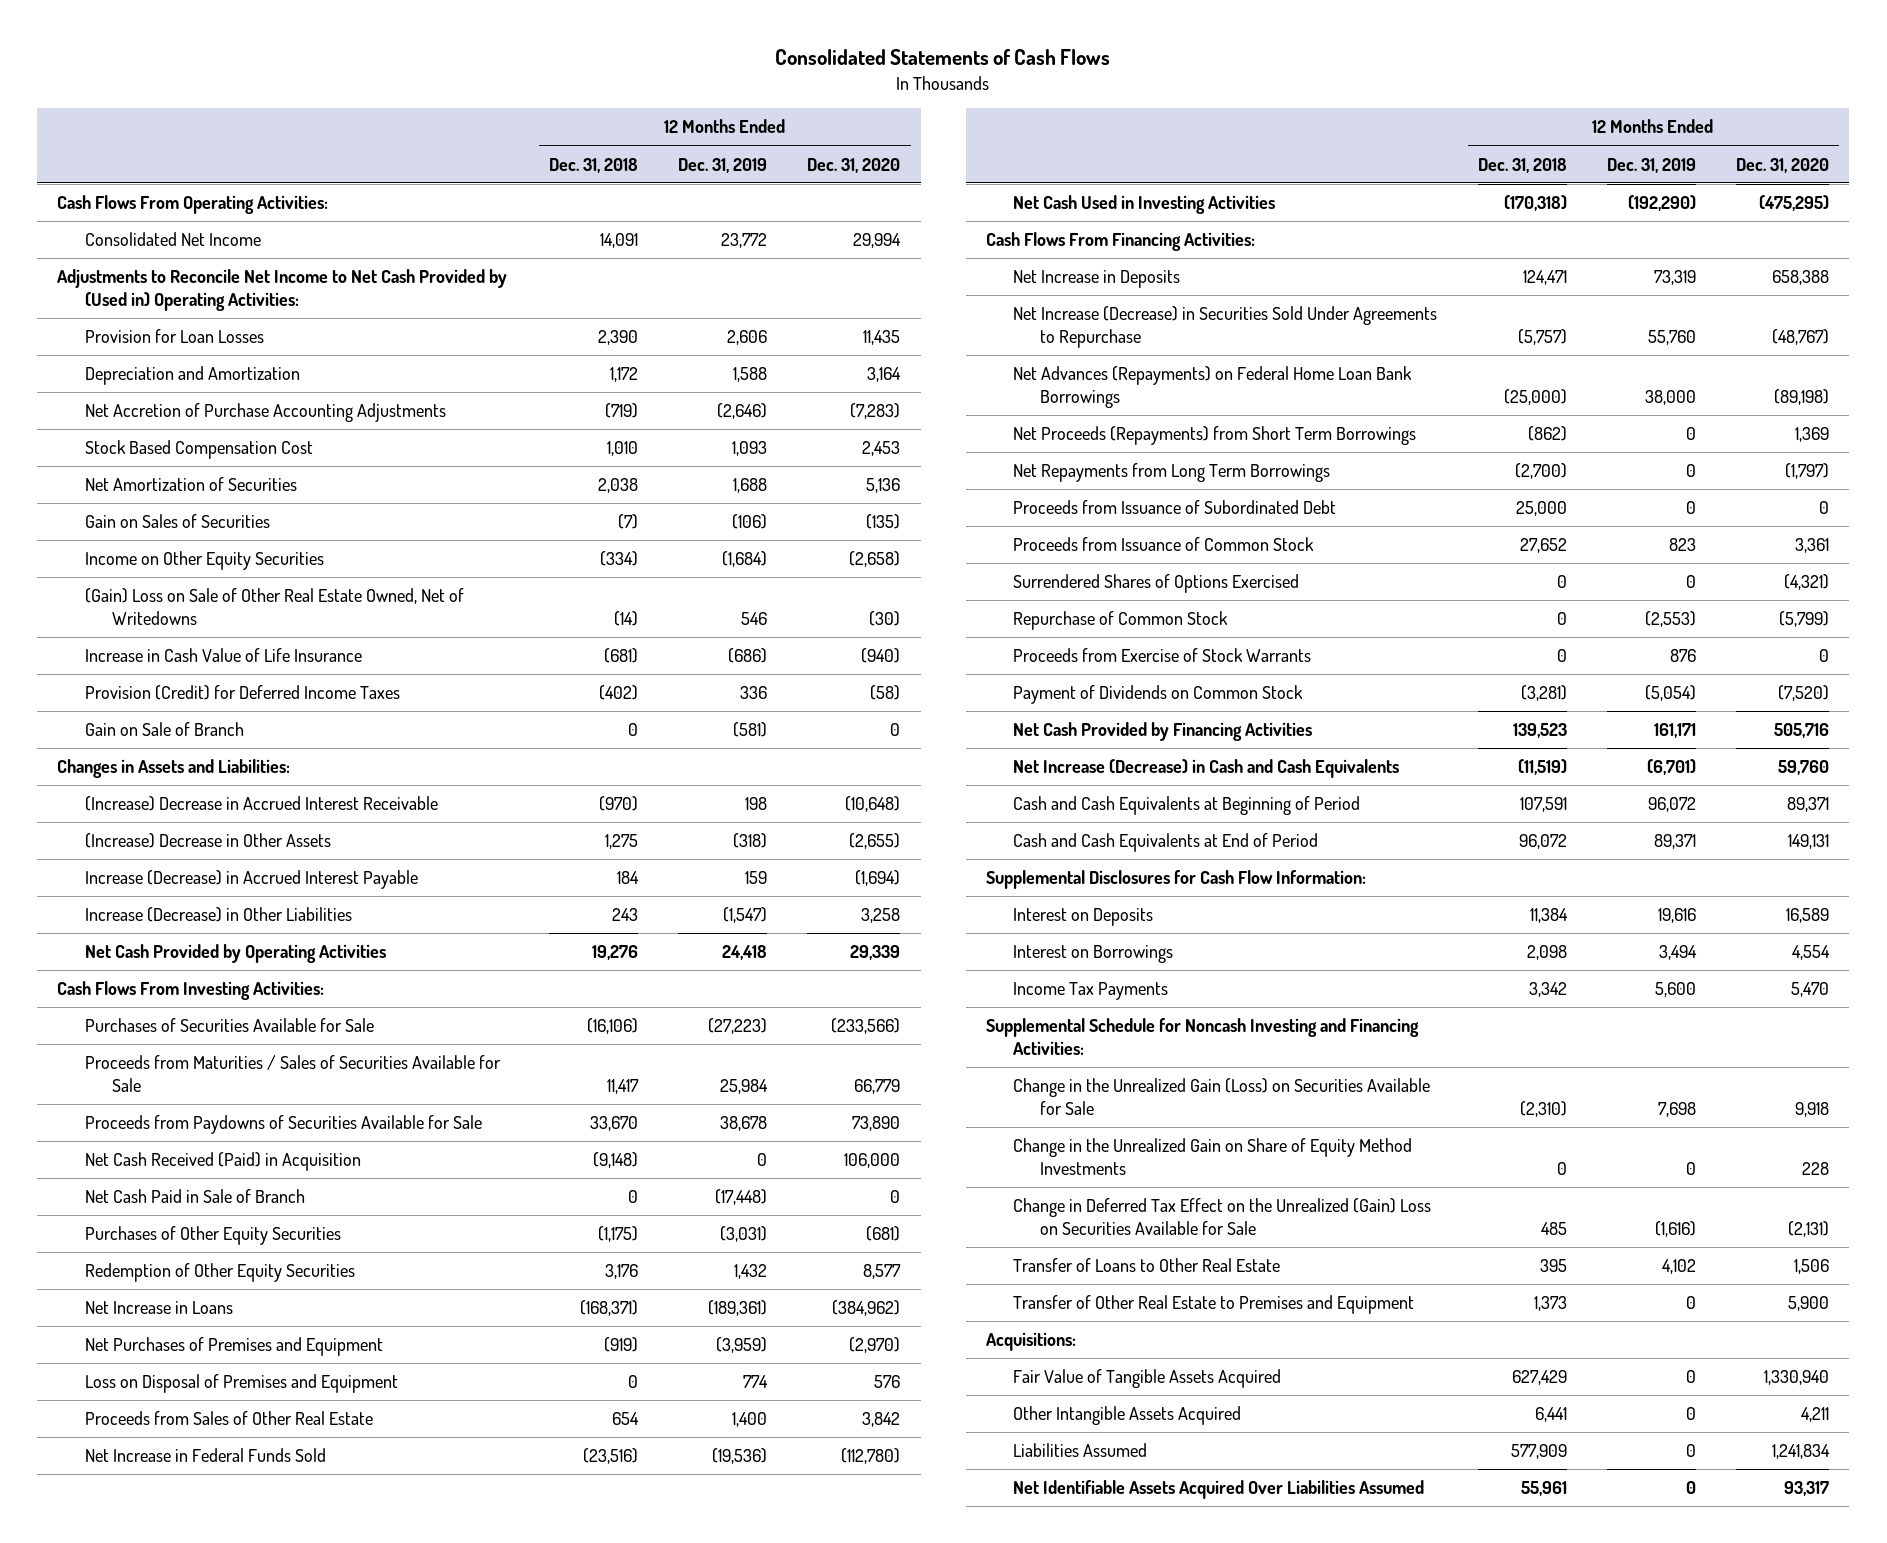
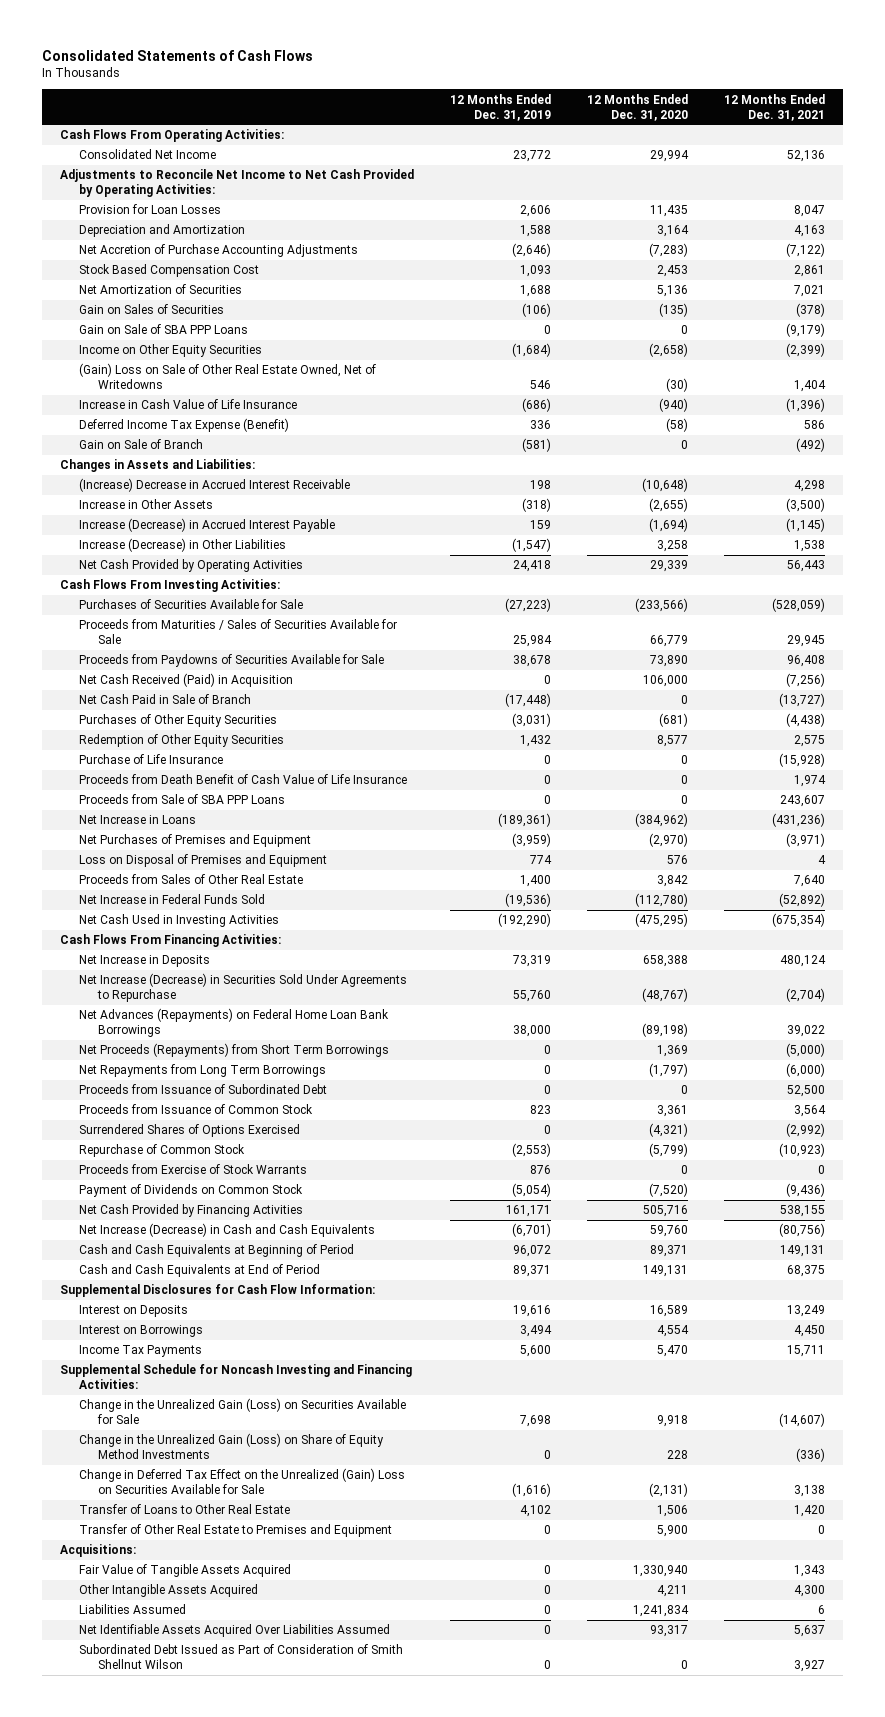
- | 12 Months Ended Dec. 31, 2018 | 12 Months Ended Dec. 31, 2019 | 12 Months Ended Dec. 31, 2020
+ | 12 Months Ended Dec. 31, 2019 | 12 Months Ended Dec. 31, 2020 | 12 Months Ended Dec. 31, 2021
- Adjustments to Reconcile Net Income to Net Cash Provided by (Used in) Operating Activities:
+ Adjustments to Reconcile Net Income to Net Cash Provided by Operating Activities:
+ Gain on Sale of SBA PPP Loans | 0 | 0 | (9,179)
- Provision (Credit) for Deferred Income Taxes | (402) | 336 | (58)
+ Deferred Income Tax Expense (Benefit) | 336 | (58) | 586
- (Increase) Decrease in Other Assets | 1,275 | (318) | (2,655)
+ Increase in Other Assets | (318) | (2,655) | (3,500)
+ Purchase of Life Insurance | 0 | 0 | (15,928)
+ Proceeds from Death Benefit of Cash Value of Life Insurance | 0 | 0 | 1,974
+ Proceeds from Sale of SBA PPP Loans | 0 | 0 | 243,607
- Change in the Unrealized Gain on Share of Equity Method Investments | 0 | 0 | 228
+ Change in the Unrealized Gain (Loss) on Share of Equity Method Investments | 0 | 228 | (336)
+ Subordinated Debt Issued as Part of Consideration of Smith Shellnut Wilson | 0 | 0 | 3,927

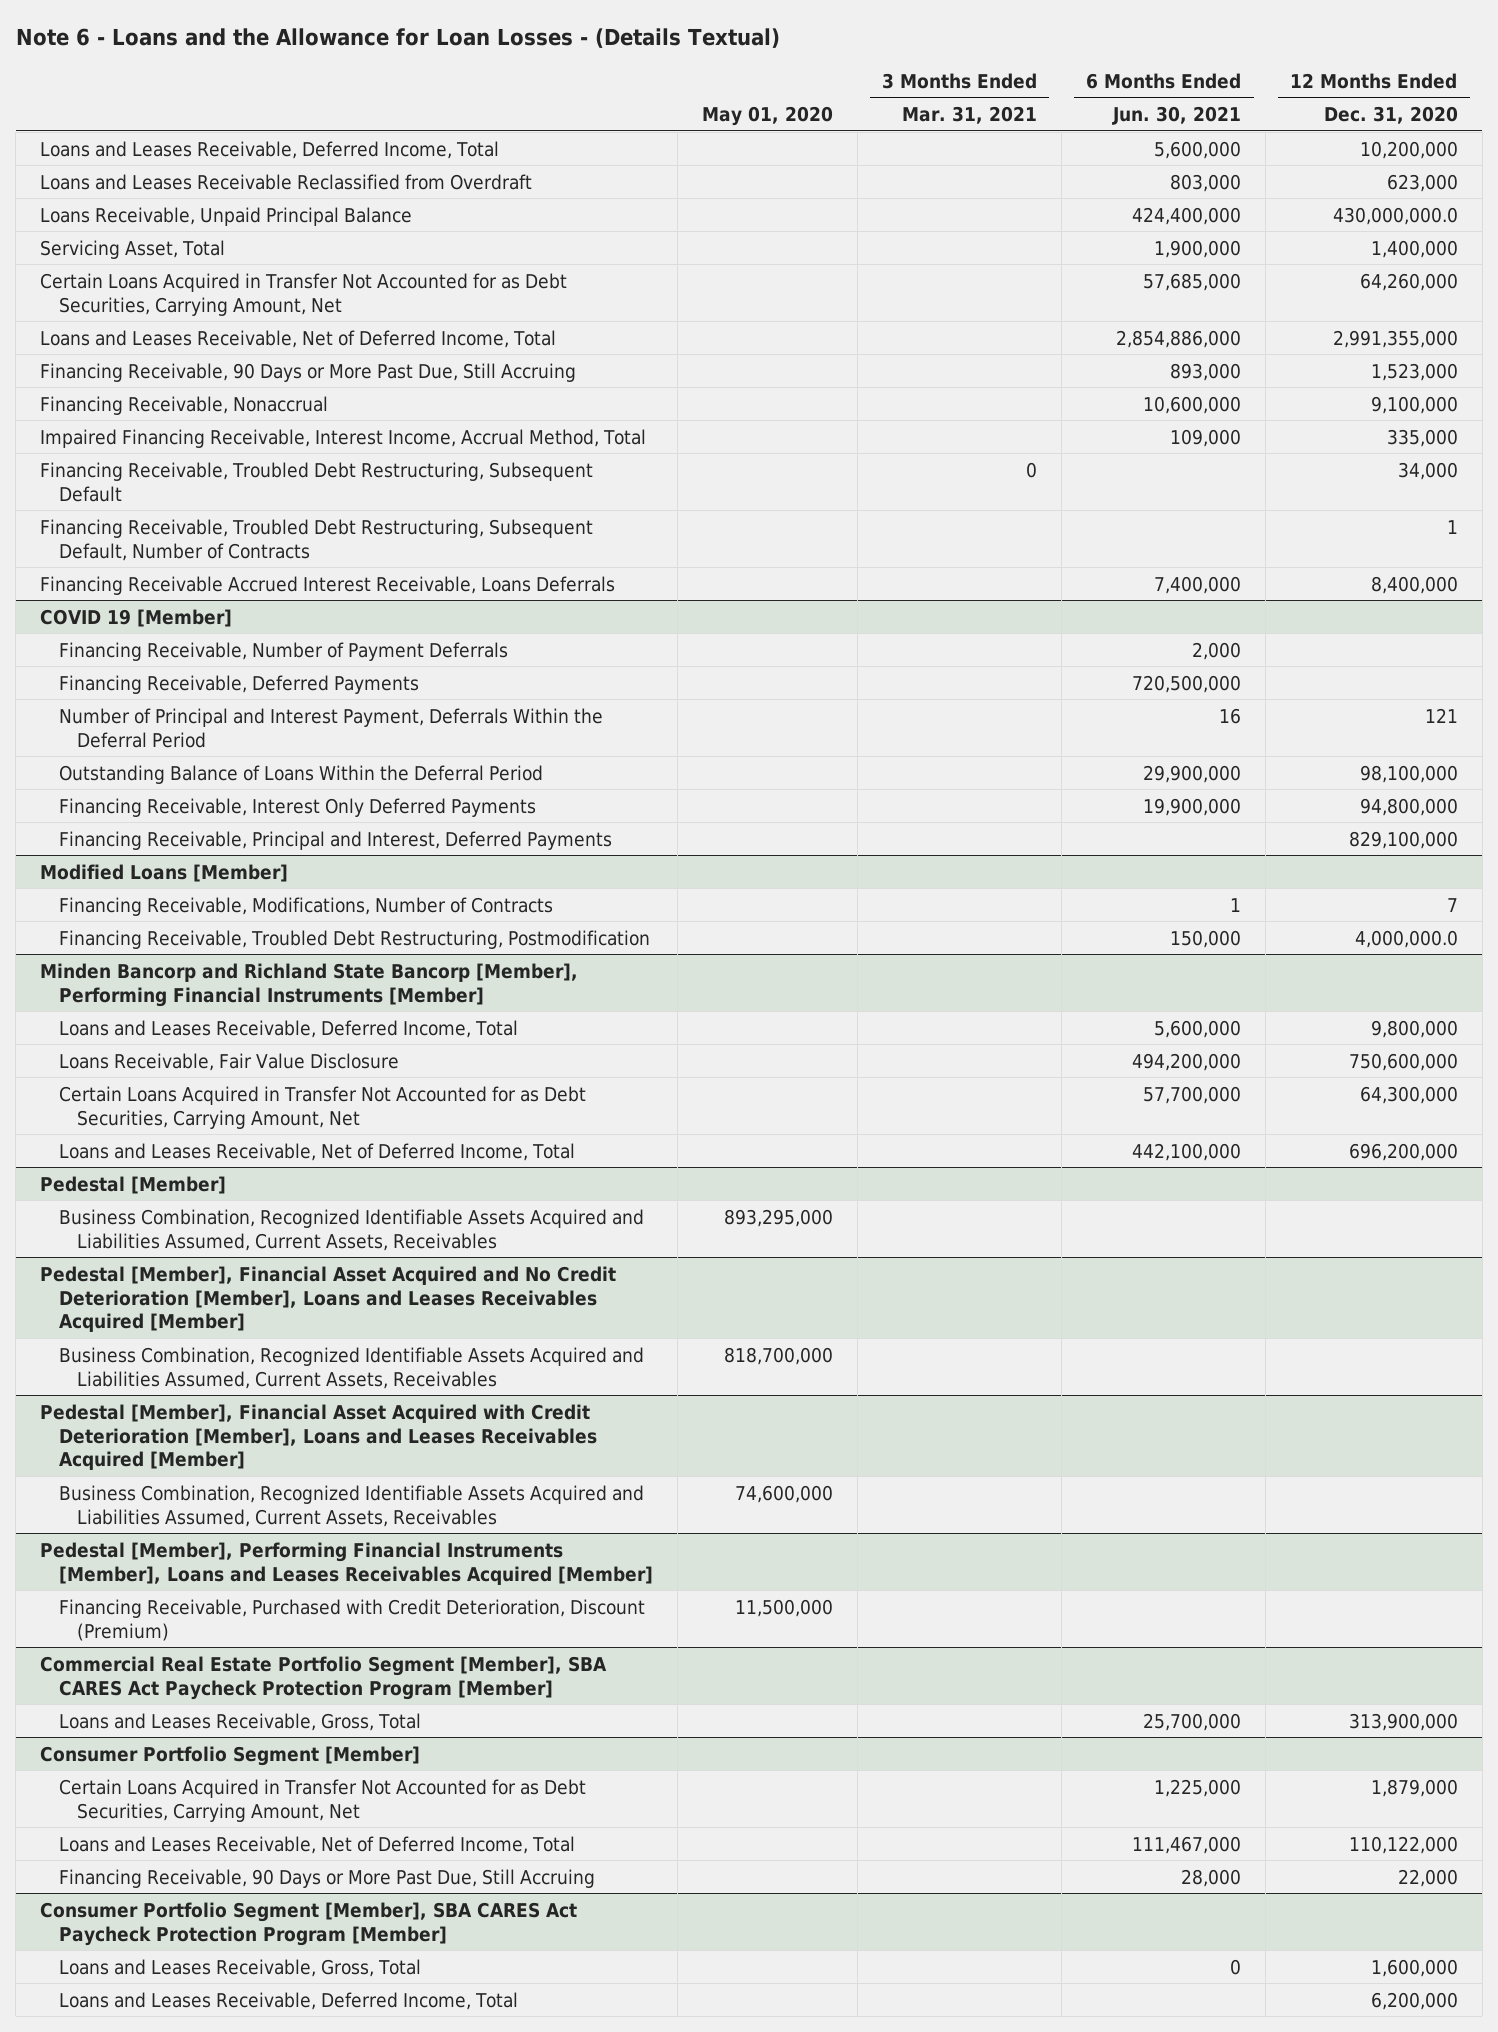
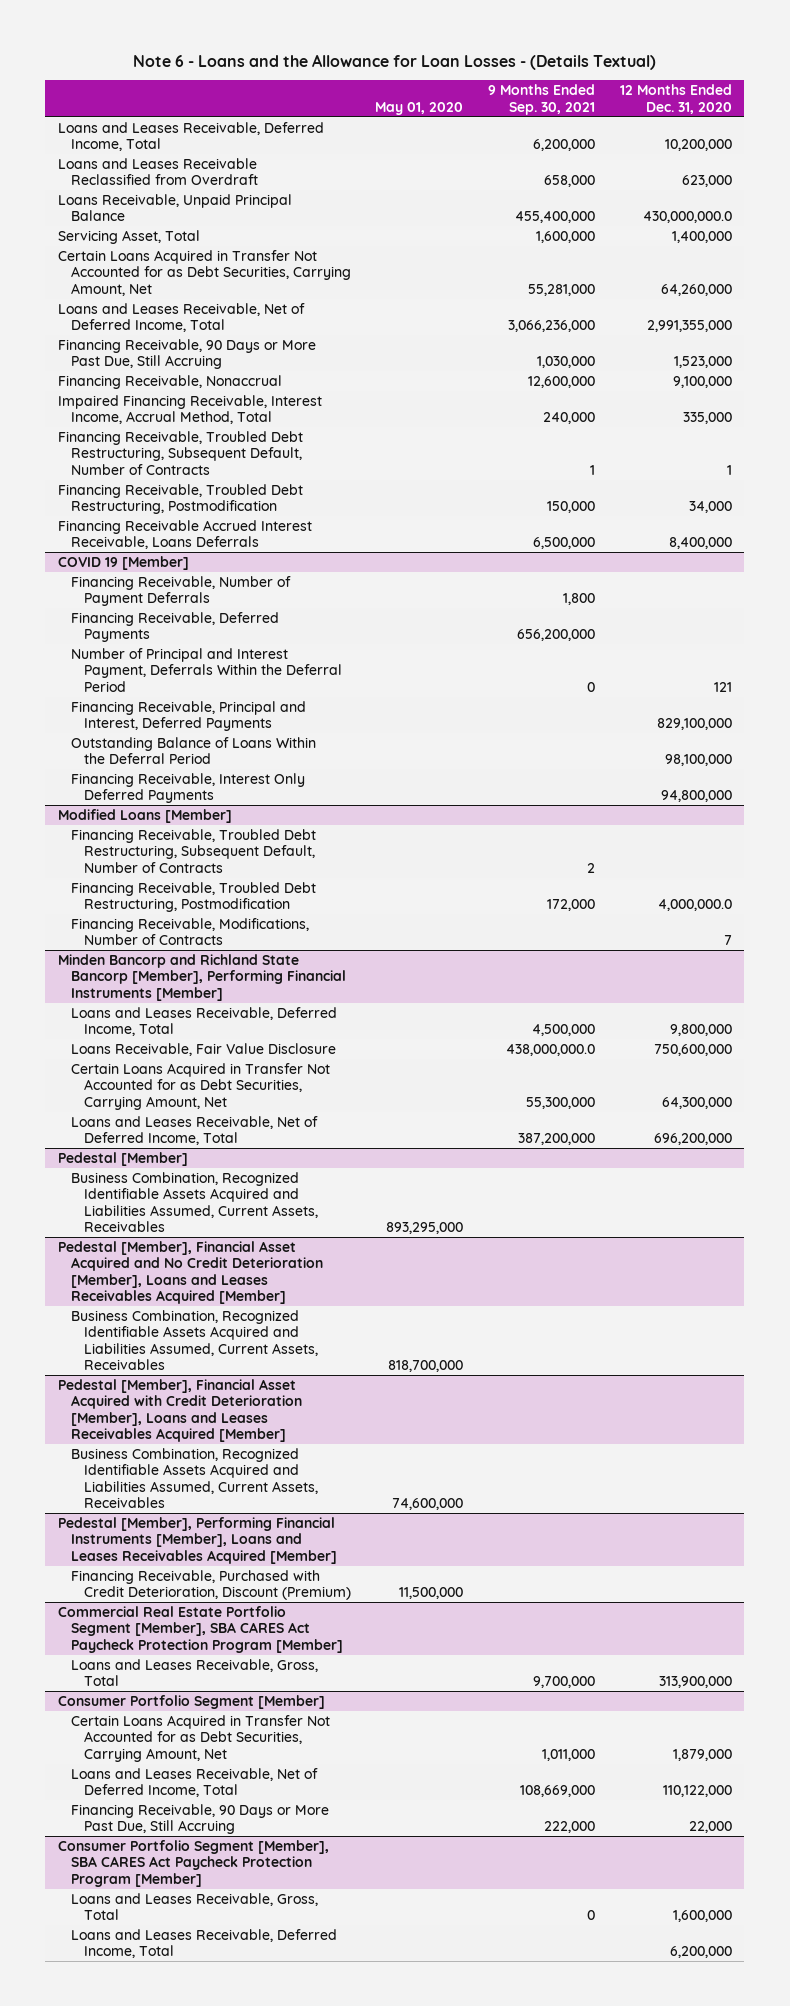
- | May 01, 2020 | 3 Months Ended Mar. 31, 2021 | 6 Months Ended Jun. 30, 2021 | 12 Months Ended Dec. 31, 2020
+ | May 01, 2020 | 9 Months Ended Sep. 30, 2021 | 12 Months Ended Dec. 31, 2020
- Financing Receivable, Troubled Debt Restructuring, Subsequent Default | | 0 | | 34,000
+ Financing Receivable, Troubled Debt Restructuring, Postmodification | | 150,000 | 34,000
@ COVID 19 [Member]
moved up: Financing Receivable, Principal and Interest, Deferred Payments | | | 829,100,000
@ Modified Loans [Member]
+ Financing Receivable, Troubled Debt Restructuring, Subsequent Default, Number of Contracts | | 2 |
moved down: Financing Receivable, Modifications, Number of Contracts | | | 7

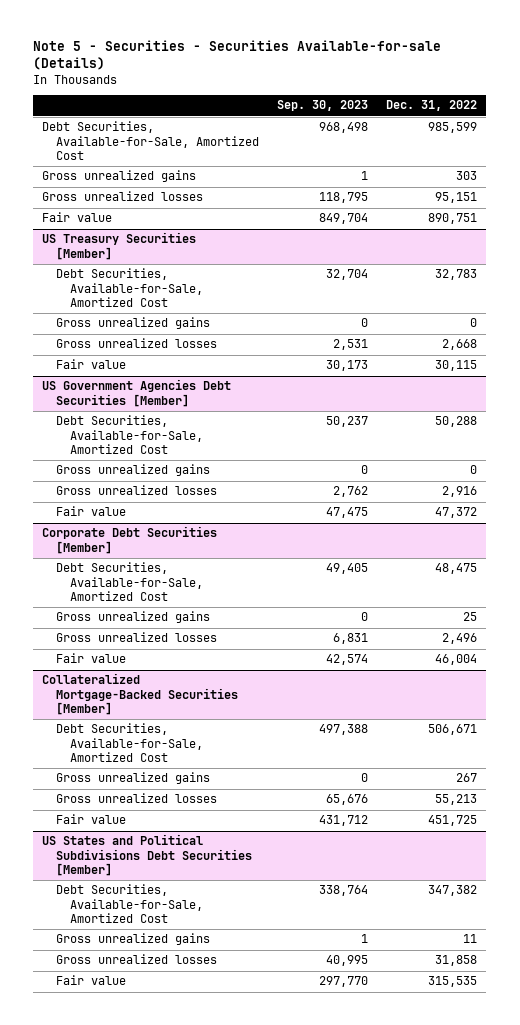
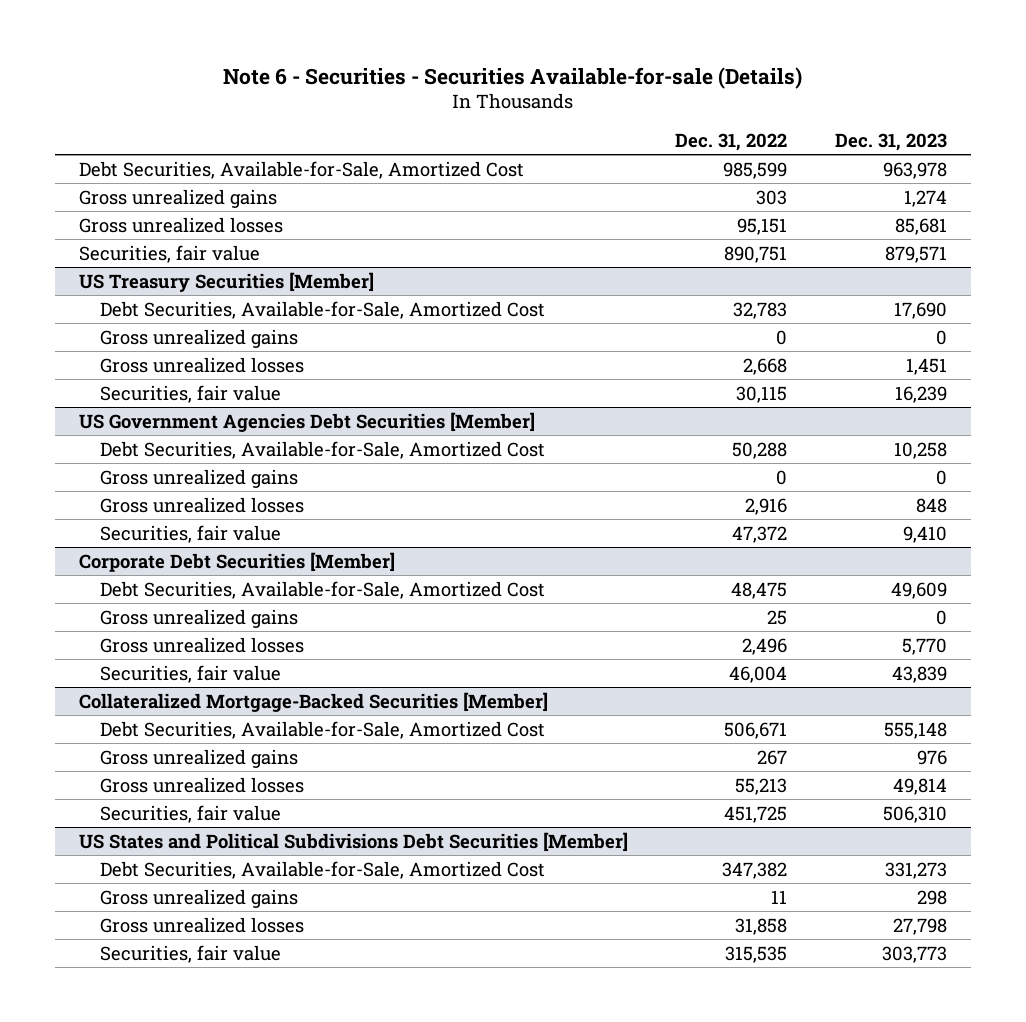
- Note 5 - Securities - Securities Available-for-sale (Details)
+ Note 6 - Securities - Securities Available-for-sale (Details)
- | Sep. 30, 2023 | Dec. 31, 2022
+ | Dec. 31, 2022 | Dec. 31, 2023
- Fair value | 849,704 | 890,751
+ Securities, fair value | 890,751 | 879,571
@ US Treasury Securities [Member]
- Fair value | 30,173 | 30,115
+ Securities, fair value | 30,115 | 16,239
@ US Government Agencies Debt Securities [Member]
- Fair value | 47,475 | 47,372
+ Securities, fair value | 47,372 | 9,410
@ Corporate Debt Securities [Member]
- Fair value | 42,574 | 46,004
+ Securities, fair value | 46,004 | 43,839
@ Collateralized Mortgage-Backed Securities [Member]
- Fair value | 431,712 | 451,725
+ Securities, fair value | 451,725 | 506,310
@ US States and Political Subdivisions Debt Securities [Member]
- Fair value | 297,770 | 315,535
+ Securities, fair value | 315,535 | 303,773

